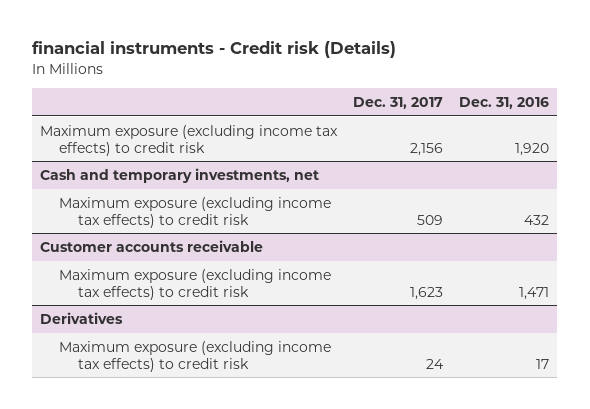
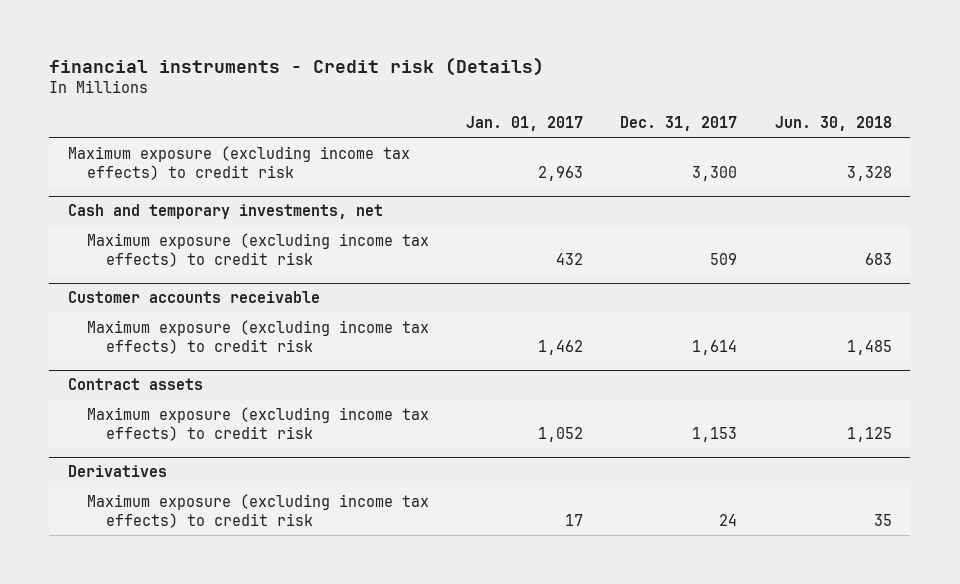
- | Dec. 31, 2017 | Dec. 31, 2016
+ | Jan. 01, 2017 | Dec. 31, 2017 | Jun. 30, 2018
- Maximum exposure (excluding income tax effects) to credit risk | 2,156 | 1,920
+ Maximum exposure (excluding income tax effects) to credit risk | 2,963 | 3,300 | 3,328
@ Customer accounts receivable
- Maximum exposure (excluding income tax effects) to credit risk | 1,623 | 1,471
+ Maximum exposure (excluding income tax effects) to credit risk | 1,462 | 1,614 | 1,485
+ Contract assets
+ Maximum exposure (excluding income tax effects) to credit risk | 1,052 | 1,153 | 1,125

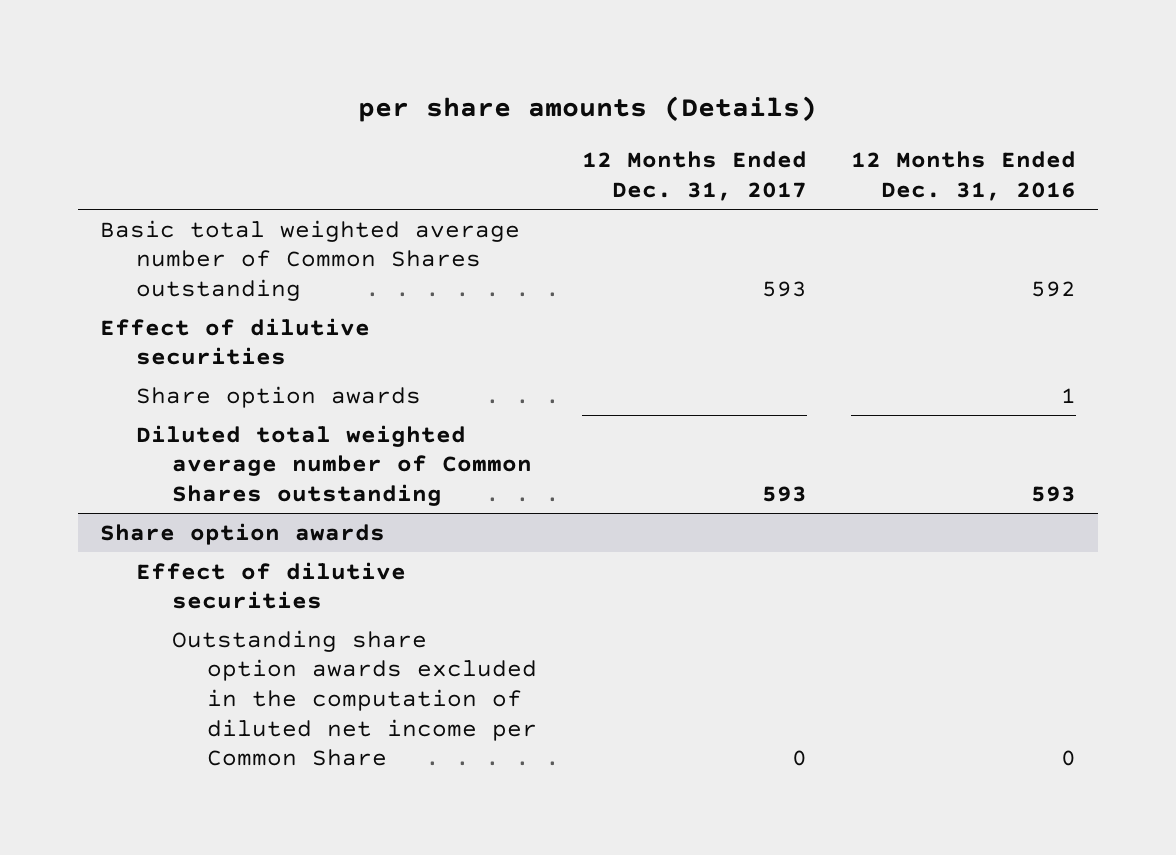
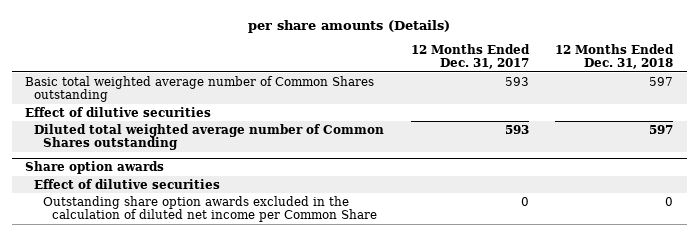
- | 12 Months Ended Dec. 31, 2017 | 12 Months Ended Dec. 31, 2016
+ | 12 Months Ended Dec. 31, 2017 | 12 Months Ended Dec. 31, 2018
- Share option awards | | 1
@ Share option awards
- Outstanding share option awards excluded in the computation of diluted net income per Common Share | 0 | 0
+ Outstanding share option awards excluded in the calculation of diluted net income per Common Share | 0 | 0

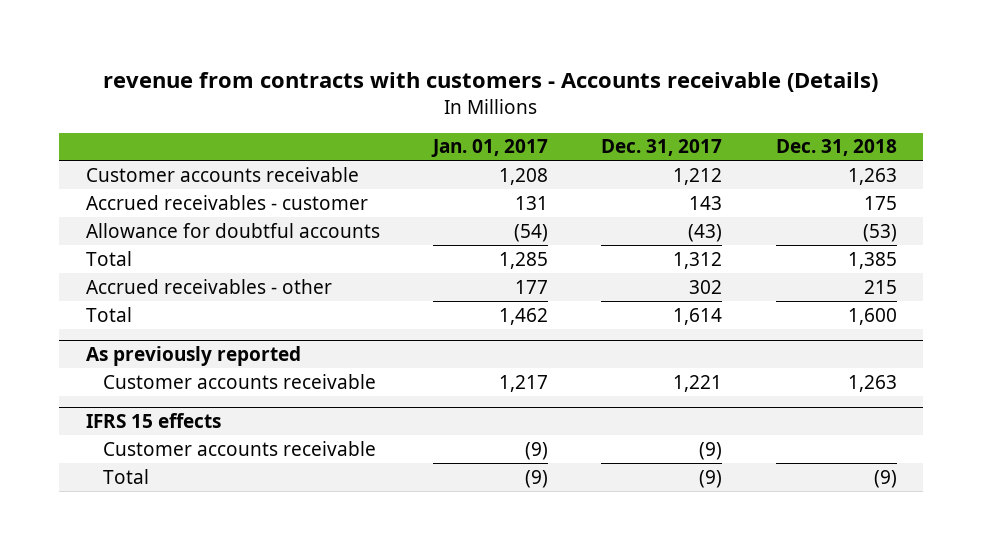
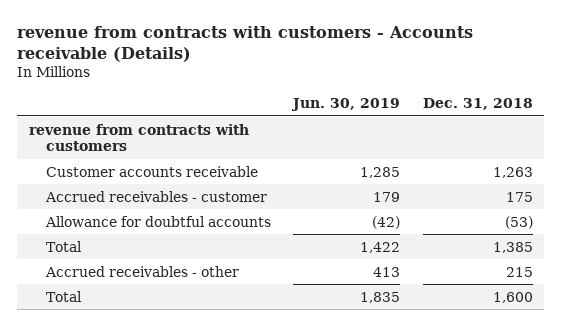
- | Jan. 01, 2017 | Dec. 31, 2017 | Dec. 31, 2018
+ | Jun. 30, 2019 | Dec. 31, 2018
+ revenue from contracts with customers
- As previously reported
- Customer accounts receivable | 1,217 | 1,221 | 1,263
- IFRS 15 effects
- Customer accounts receivable | (9) | (9) |
- Total | (9) | (9) | (9)

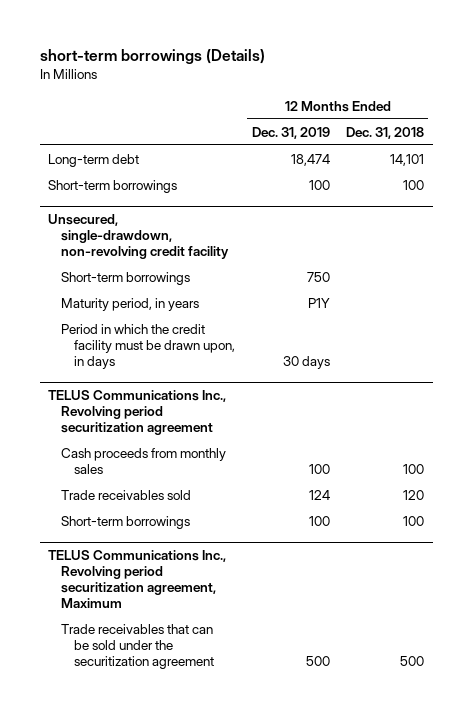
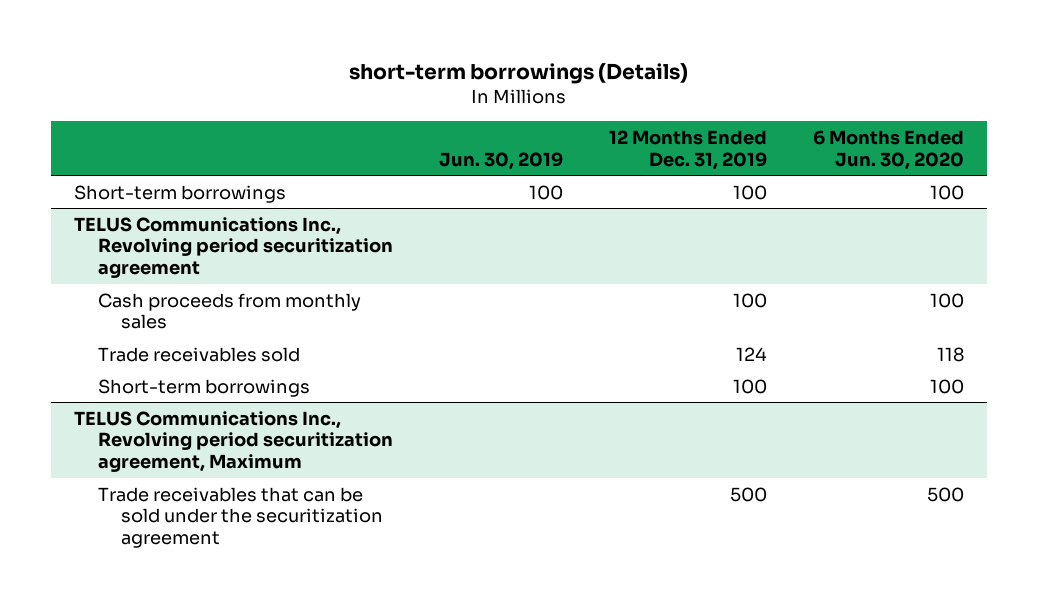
- | 12 Months Ended Dec. 31, 2019 | 12 Months Ended Dec. 31, 2018
+ | Jun. 30, 2019 | 12 Months Ended Dec. 31, 2019 | 6 Months Ended Jun. 30, 2020
- Long-term debt | 18,474 | 14,101
- Unsecured, single-drawdown, non-revolving credit facility
- Short-term borrowings | 750 |
- Maturity period, in years | P1Y |
- Period in which the credit facility must be drawn upon, in days | 30 days |

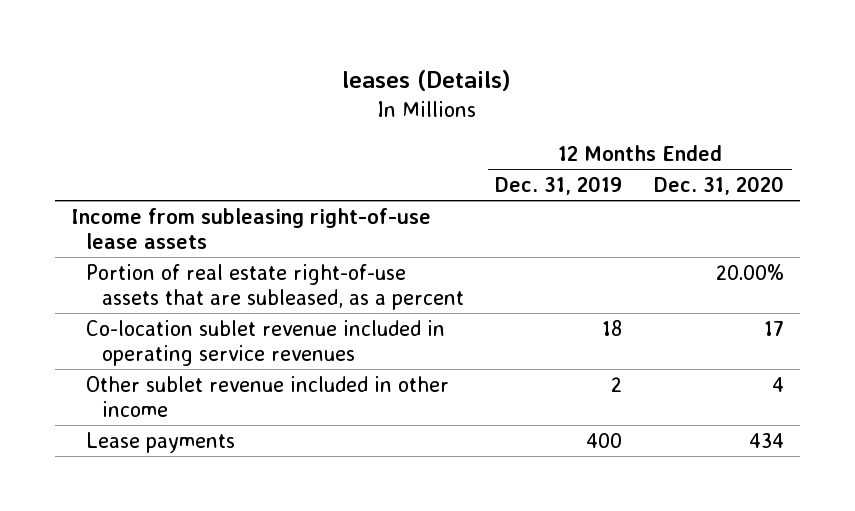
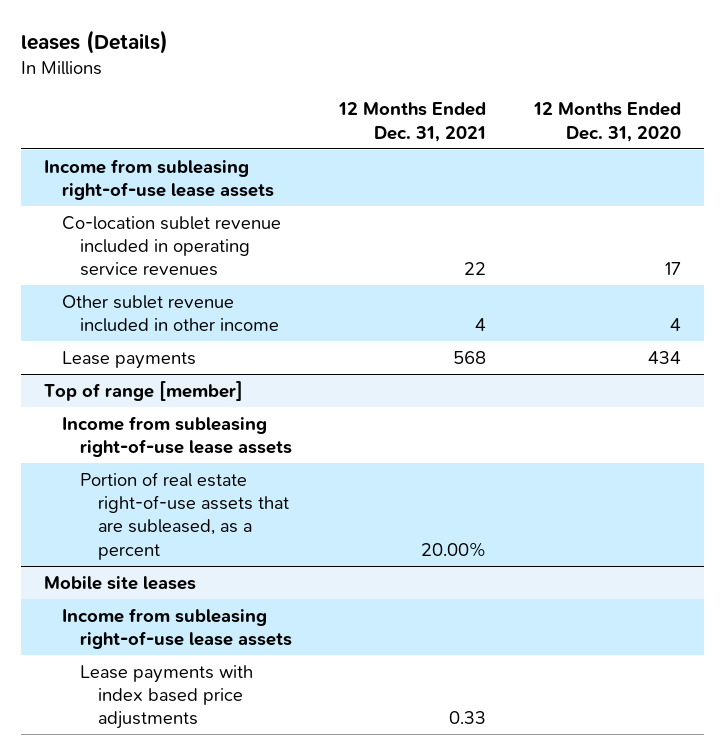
- | 12 Months Ended Dec. 31, 2019 | 12 Months Ended Dec. 31, 2020
+ | 12 Months Ended Dec. 31, 2021 | 12 Months Ended Dec. 31, 2020
- Portion of real estate right-of-use assets that are subleased, as a percent | | 20.00%
+ Top of range [member]
+ Income from subleasing right-of-use lease assets
+ Portion of real estate right-of-use assets that are subleased, as a percent | 20.00% |
+ Mobile site leases
+ Income from subleasing right-of-use lease assets
+ Lease payments with index based price adjustments | 0.33 |

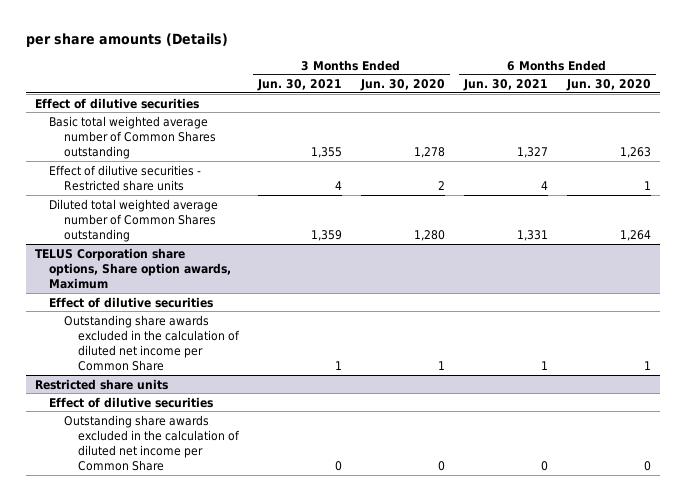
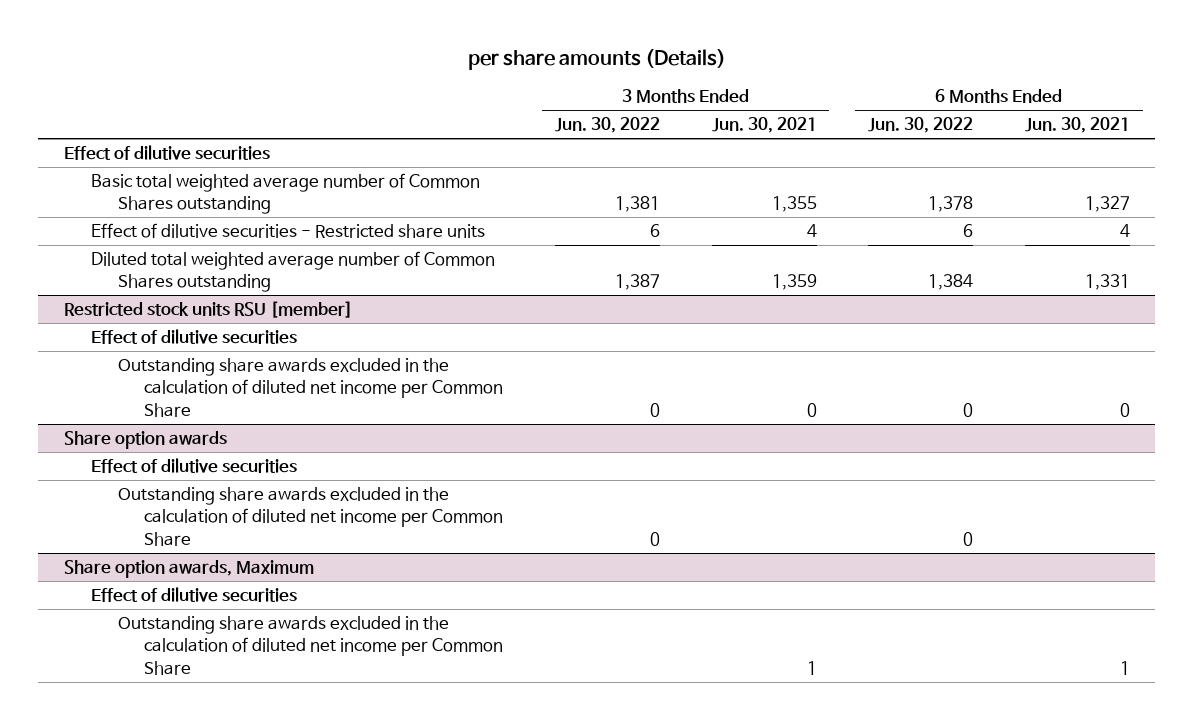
- | 3 Months Ended Jun. 30, 2021 | 3 Months Ended Jun. 30, 2020 | 6 Months Ended Jun. 30, 2021 | 6 Months Ended Jun. 30, 2020
+ | 3 Months Ended Jun. 30, 2022 | 3 Months Ended Jun. 30, 2021 | 6 Months Ended Jun. 30, 2022 | 6 Months Ended Jun. 30, 2021
- TELUS Corporation share options, Share option awards, Maximum
- Effect of dilutive securities
- Outstanding share awards excluded in the calculation of diluted net income per Common Share | 1 | 1 | 1 | 1
- Restricted share units
+ Restricted stock units RSU [member]
+ Share option awards
+ Effect of dilutive securities
+ Outstanding share awards excluded in the calculation of diluted net income per Common Share | 0 | | 0 |
+ Share option awards, Maximum
+ Effect of dilutive securities
+ Outstanding share awards excluded in the calculation of diluted net income per Common Share | | 1 | | 1

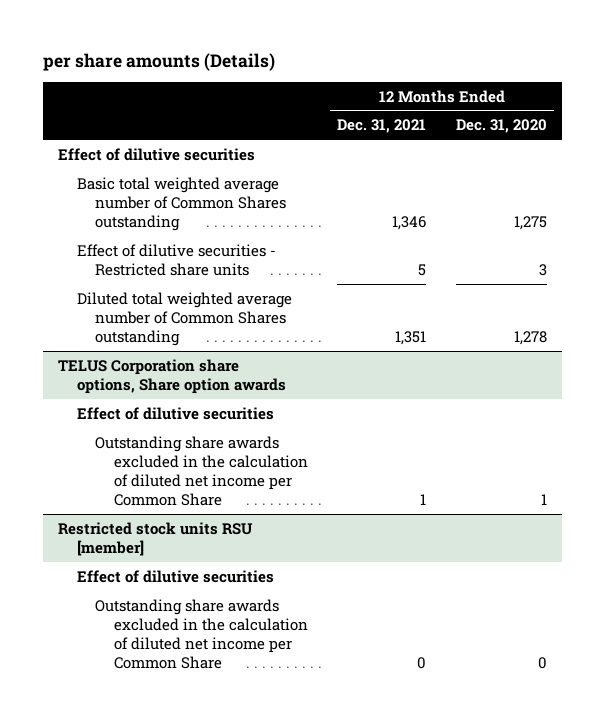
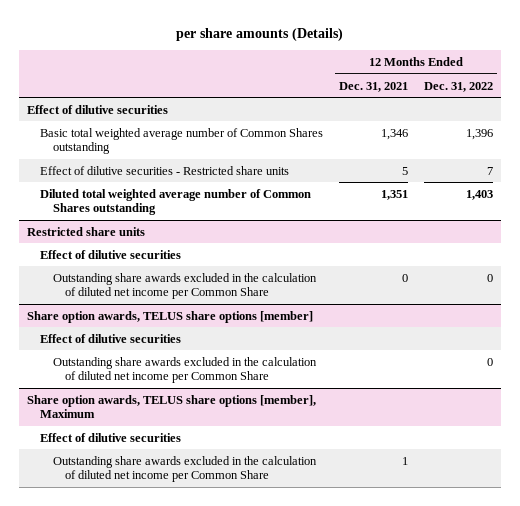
- | 12 Months Ended Dec. 31, 2021 | 12 Months Ended Dec. 31, 2020
+ | 12 Months Ended Dec. 31, 2021 | 12 Months Ended Dec. 31, 2022
- TELUS Corporation share options, Share option awards
- Effect of dilutive securities
- Outstanding share awards excluded in the calculation of diluted net income per Common Share | 1 | 1
- Restricted stock units RSU [member]
+ Restricted share units
+ Share option awards, TELUS share options [member]
+ Effect of dilutive securities
+ Outstanding share awards excluded in the calculation of diluted net income per Common Share | | 0
+ Share option awards, TELUS share options [member], Maximum
+ Effect of dilutive securities
+ Outstanding share awards excluded in the calculation of diluted net income per Common Share | 1 |

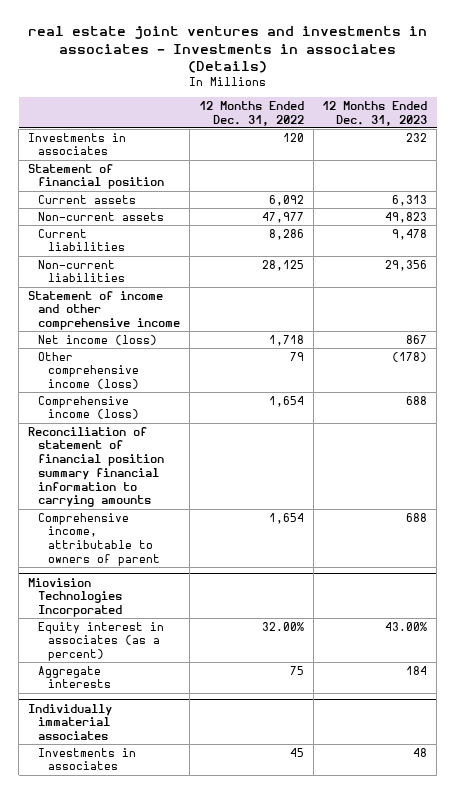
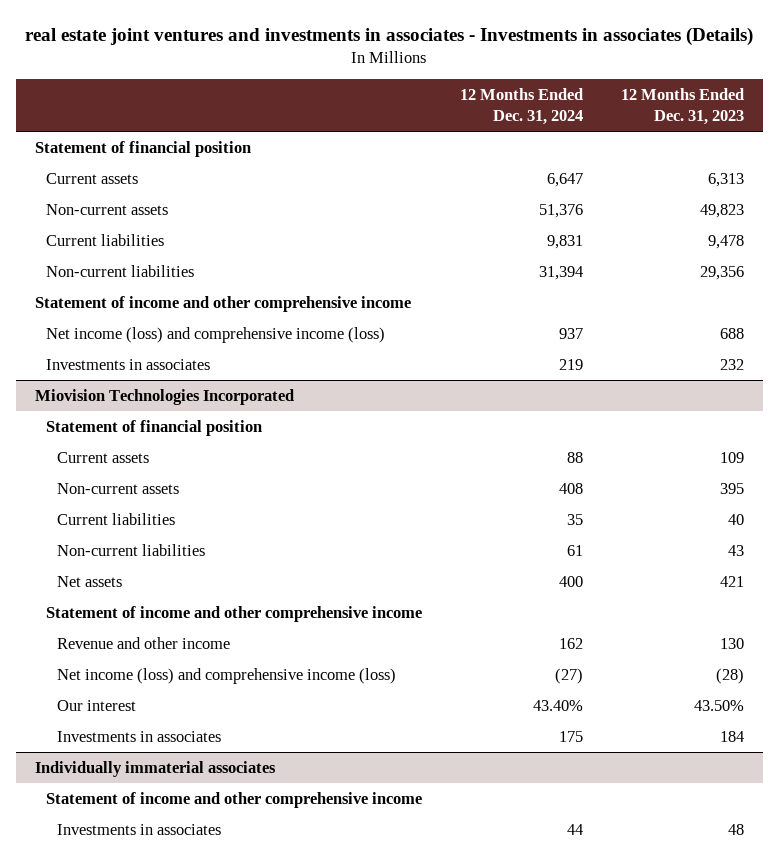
- | 12 Months Ended Dec. 31, 2022 | 12 Months Ended Dec. 31, 2023
+ | 12 Months Ended Dec. 31, 2024 | 12 Months Ended Dec. 31, 2023
- Net income (loss) | 1,718 | 867
- Other comprehensive income (loss) | 79 | (178)
- Comprehensive income (loss) | 1,654 | 688
- Reconciliation of statement of financial position summary financial information to carrying amounts
- Comprehensive income, attributable to owners of parent | 1,654 | 688
+ Net income (loss) and comprehensive income (loss) | 937 | 688
moved down: Investments in associates | 219 | 232
@ Miovision Technologies Incorporated
- Equity interest in associates (as a percent) | 32.00% | 43.00%
- Aggregate interests | 75 | 184
+ Statement of financial position
+ Current assets | 88 | 109
+ Non-current assets | 408 | 395
+ Current liabilities | 35 | 40
+ Non-current liabilities | 61 | 43
+ Net assets | 400 | 421
+ Statement of income and other comprehensive income
+ Revenue and other income | 162 | 130
+ Net income (loss) and comprehensive income (loss) | (27) | (28)
+ Our interest | 43.40% | 43.50%
+ Investments in associates | 175 | 184
@ Individually immaterial associates
+ Statement of income and other comprehensive income

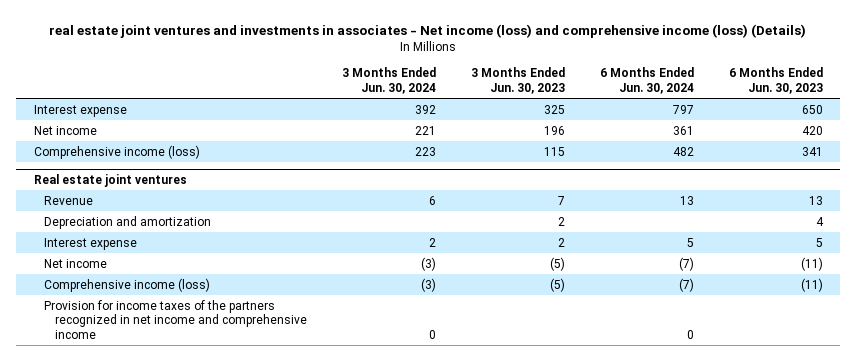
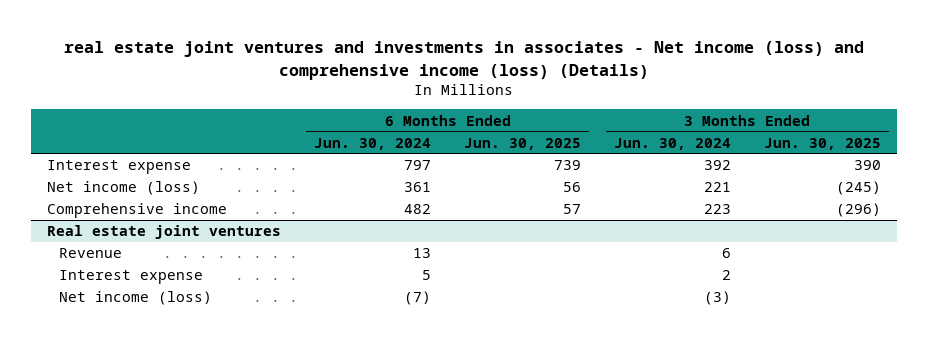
- | 3 Months Ended Jun. 30, 2024 | 3 Months Ended Jun. 30, 2023 | 6 Months Ended Jun. 30, 2024 | 6 Months Ended Jun. 30, 2023
+ | 6 Months Ended Jun. 30, 2024 | 6 Months Ended Jun. 30, 2025 | 3 Months Ended Jun. 30, 2024 | 3 Months Ended Jun. 30, 2025
- Net income | 221 | 196 | 361 | 420
- Comprehensive income (loss) | 223 | 115 | 482 | 341
+ Net income (loss) | 361 | 56 | 221 | (245)
+ Comprehensive income | 482 | 57 | 223 | (296)
@ Real estate joint ventures
- Depreciation and amortization | | 2 | | 4
- Net income | (3) | (5) | (7) | (11)
- Comprehensive income (loss) | (3) | (5) | (7) | (11)
- Provision for income taxes of the partners recognized in net income and comprehensive income | 0 | | 0 |
+ Net income (loss) | (7) | | (3) |

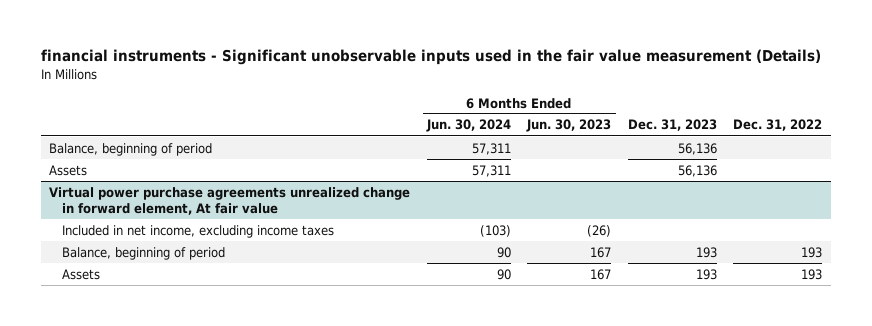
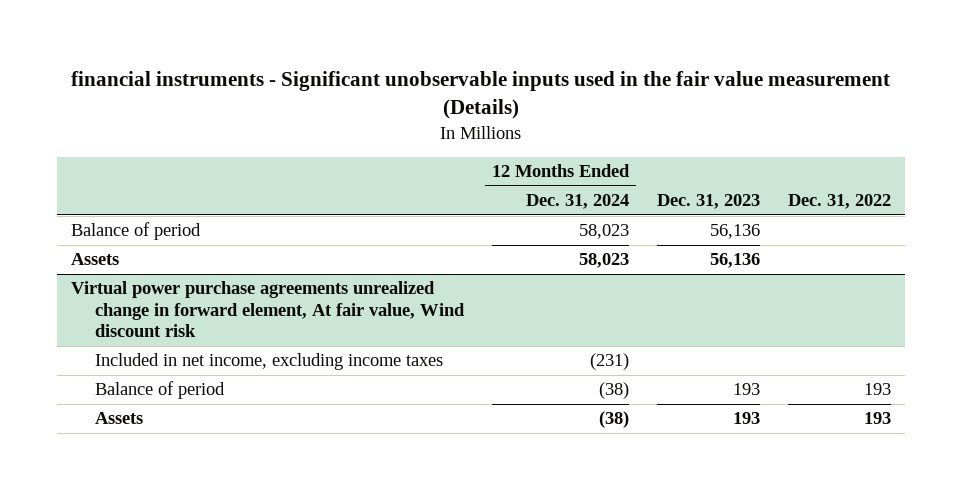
- | 6 Months Ended Jun. 30, 2024 | 6 Months Ended Jun. 30, 2023 | Dec. 31, 2023 | Dec. 31, 2022
+ | 12 Months Ended Dec. 31, 2024 | Dec. 31, 2023 | Dec. 31, 2022
- Balance, beginning of period | 57,311 | | 56,136 |
+ Balance of period | 58,023 | 56,136 |
- Virtual power purchase agreements unrealized change in forward element, At fair value
+ Virtual power purchase agreements unrealized change in forward element, At fair value, Wind discount risk
- Balance, beginning of period | 90 | 167 | 193 | 193
+ Balance of period | (38) | 193 | 193

